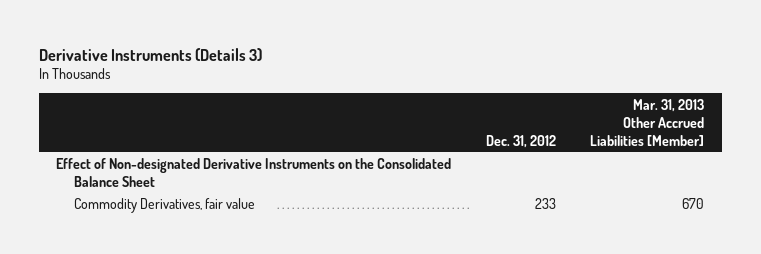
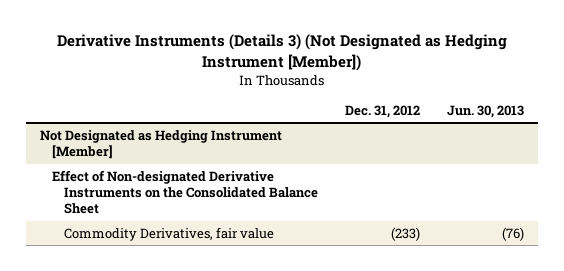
- Derivative Instruments (Details 3)
+ Derivative Instruments (Details 3) (Not Designated as Hedging Instrument [Member])
- | Dec. 31, 2012 | Mar. 31, 2013 Other Accrued Liabilities [Member]
+ | Dec. 31, 2012 | Jun. 30, 2013
+ Not Designated as Hedging Instrument [Member]
- Commodity Derivatives, fair value | 233 | 670
+ Commodity Derivatives, fair value | (233) | (76)

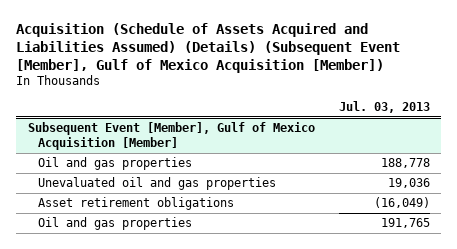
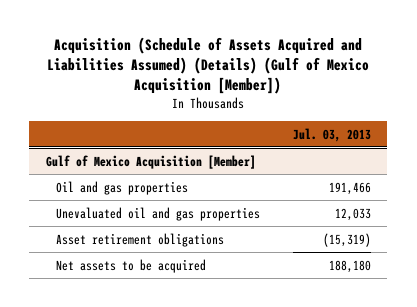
- Acquisition (Schedule of Assets Acquired and Liabilities Assumed) (Details) (Subsequent Event [Member], Gulf of Mexico Acquisition [Member])
+ Acquisition (Schedule of Assets Acquired and Liabilities Assumed) (Details) (Gulf of Mexico Acquisition [Member])
- Subsequent Event [Member], Gulf of Mexico Acquisition [Member]
- Oil and gas properties | 188,778
- Unevaluated oil and gas properties | 19,036
- Asset retirement obligations | (16,049)
- Oil and gas properties | 191,765
+ Gulf of Mexico Acquisition [Member]
+ Oil and gas properties | 191,466
+ Unevaluated oil and gas properties | 12,033
+ Asset retirement obligations | (15,319)
+ Net assets to be acquired | 188,180

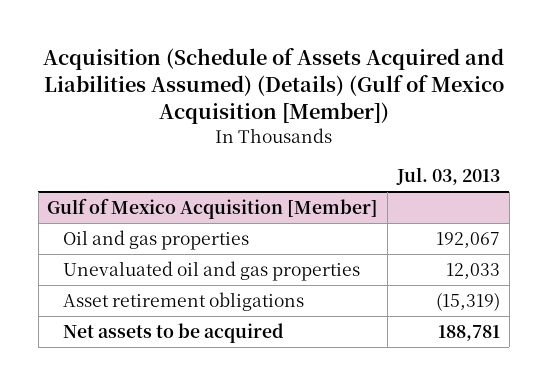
@ Gulf of Mexico Acquisition [Member]
- Oil and gas properties | 191,466
+ Oil and gas properties | 192,067
- Net assets to be acquired | 188,180
+ Net assets to be acquired | 188,781

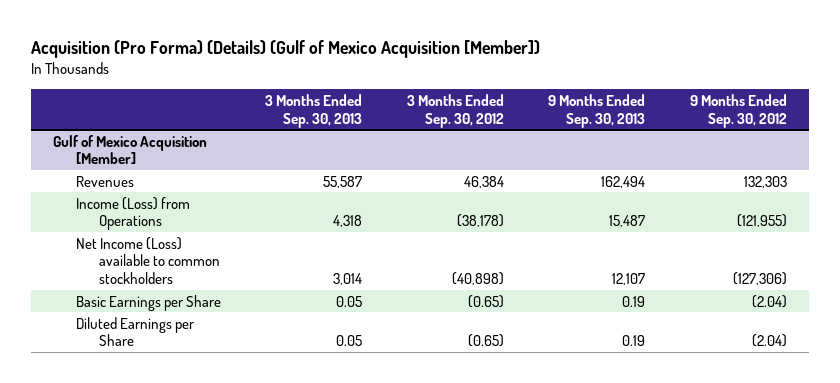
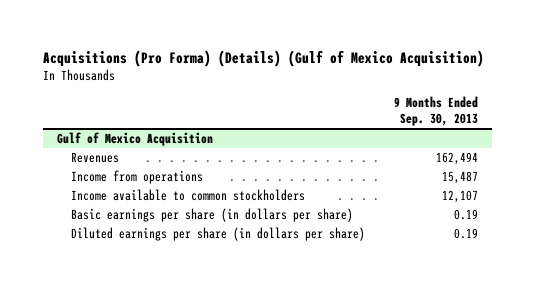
- Acquisition (Pro Forma) (Details) (Gulf of Mexico Acquisition [Member])
+ Acquisitions (Pro Forma) (Details) (Gulf of Mexico Acquisition)
- | 3 Months Ended Sep. 30, 2013 | 3 Months Ended Sep. 30, 2012 | 9 Months Ended Sep. 30, 2013 | 9 Months Ended Sep. 30, 2012
+ | 9 Months Ended Sep. 30, 2013
- Gulf of Mexico Acquisition [Member]
+ Gulf of Mexico Acquisition
- Income (Loss) from Operations | 4,318 | (38,178) | 15,487 | (121,955)
- Net Income (Loss) available to common stockholders | 3,014 | (40,898) | 12,107 | (127,306)
- Basic Earnings per Share | 0.05 | (0.65) | 0.19 | (2.04)
- Diluted Earnings per Share | 0.05 | (0.65) | 0.19 | (2.04)
+ Income from operations | 15,487
+ Income available to common stockholders | 12,107
+ Basic earnings per share (in dollars per share) | 0.19
+ Diluted earnings per share (in dollars per share) | 0.19

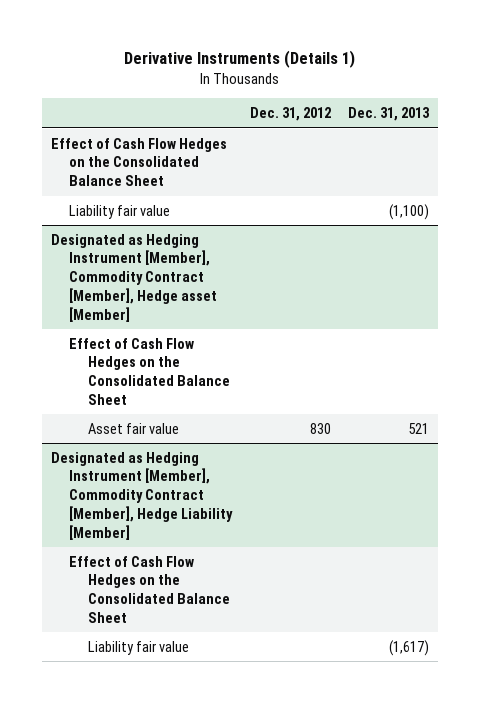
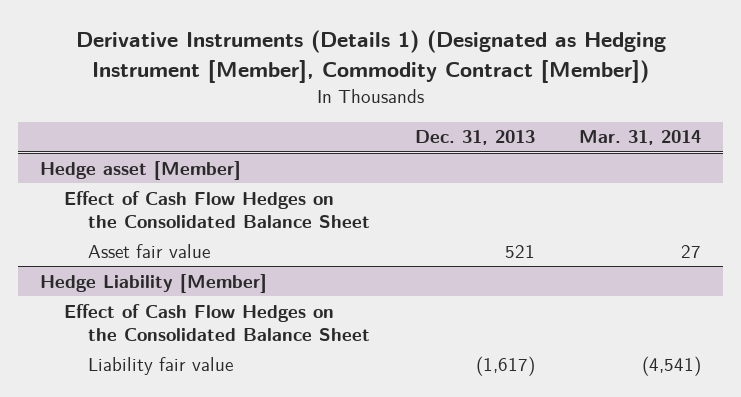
- Derivative Instruments (Details 1)
+ Derivative Instruments (Details 1) (Designated as Hedging Instrument [Member], Commodity Contract [Member])
- | Dec. 31, 2012 | Dec. 31, 2013
+ | Dec. 31, 2013 | Mar. 31, 2014
- Effect of Cash Flow Hedges on the Consolidated Balance Sheet
- Liability fair value | | (1,100)
- Designated as Hedging Instrument [Member], Commodity Contract [Member], Hedge asset [Member]
+ Hedge asset [Member]
- Designated as Hedging Instrument [Member], Commodity Contract [Member], Hedge Liability [Member]
+ Hedge Liability [Member]

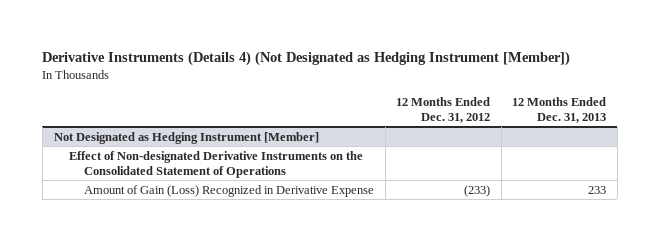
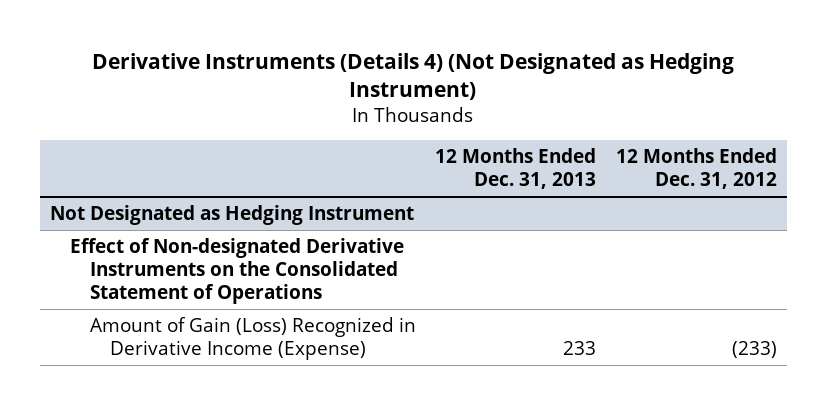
- Derivative Instruments (Details 4) (Not Designated as Hedging Instrument [Member])
+ Derivative Instruments (Details 4) (Not Designated as Hedging Instrument)
- | 12 Months Ended Dec. 31, 2012 | 12 Months Ended Dec. 31, 2013
+ | 12 Months Ended Dec. 31, 2013 | 12 Months Ended Dec. 31, 2012
- Not Designated as Hedging Instrument [Member]
+ Not Designated as Hedging Instrument
- Amount of Gain (Loss) Recognized in Derivative Expense | (233) | 233
+ Amount of Gain (Loss) Recognized in Derivative Income (Expense) | 233 | (233)

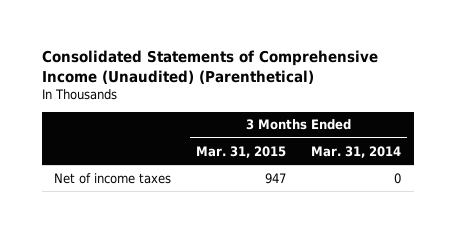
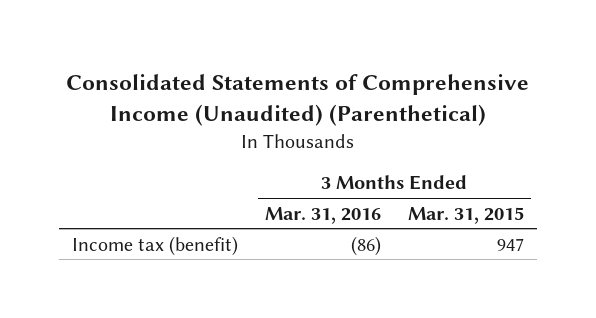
- | 3 Months Ended Mar. 31, 2015 | 3 Months Ended Mar. 31, 2014
+ | 3 Months Ended Mar. 31, 2016 | 3 Months Ended Mar. 31, 2015
- Net of income taxes | 947 | 0
+ Income tax (benefit) | (86) | 947

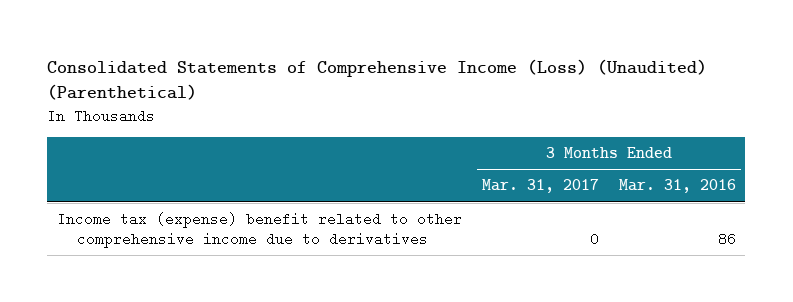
- Consolidated Statements of Comprehensive Income (Unaudited) (Parenthetical)
+ Consolidated Statements of Comprehensive Income (Loss) (Unaudited) (Parenthetical)
- | 3 Months Ended Mar. 31, 2016 | 3 Months Ended Mar. 31, 2015
+ | 3 Months Ended Mar. 31, 2017 | 3 Months Ended Mar. 31, 2016
- Income tax (benefit) | (86) | 947
+ Income tax (expense) benefit related to other comprehensive income due to derivatives | 0 | 86

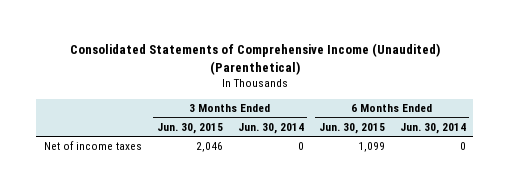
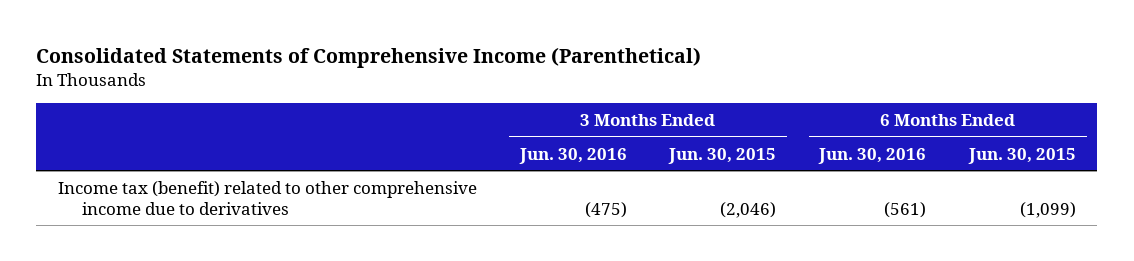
- Consolidated Statements of Comprehensive Income (Unaudited) (Parenthetical)
+ Consolidated Statements of Comprehensive Income (Parenthetical)
- | 3 Months Ended Jun. 30, 2015 | 3 Months Ended Jun. 30, 2014 | 6 Months Ended Jun. 30, 2015 | 6 Months Ended Jun. 30, 2014
+ | 3 Months Ended Jun. 30, 2016 | 3 Months Ended Jun. 30, 2015 | 6 Months Ended Jun. 30, 2016 | 6 Months Ended Jun. 30, 2015
- Net of income taxes | 2,046 | 0 | 1,099 | 0
+ Income tax (benefit) related to other comprehensive income due to derivatives | (475) | (2,046) | (561) | (1,099)

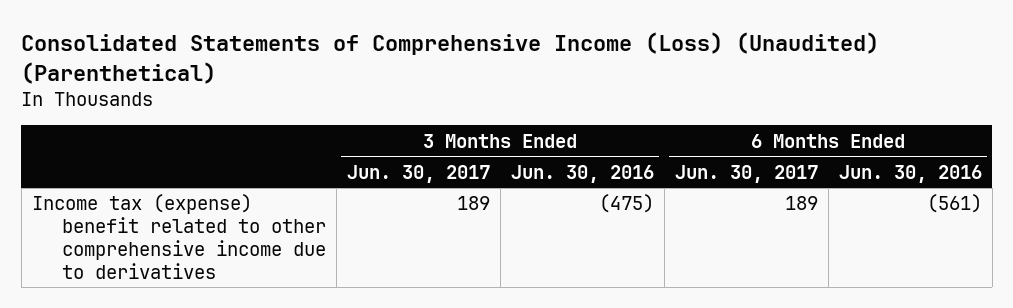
- Consolidated Statements of Comprehensive Income (Parenthetical)
+ Consolidated Statements of Comprehensive Income (Loss) (Unaudited) (Parenthetical)
- | 3 Months Ended Jun. 30, 2016 | 3 Months Ended Jun. 30, 2015 | 6 Months Ended Jun. 30, 2016 | 6 Months Ended Jun. 30, 2015
+ | 3 Months Ended Jun. 30, 2017 | 3 Months Ended Jun. 30, 2016 | 6 Months Ended Jun. 30, 2017 | 6 Months Ended Jun. 30, 2016
- Income tax (benefit) related to other comprehensive income due to derivatives | (475) | (2,046) | (561) | (1,099)
+ Income tax (expense) benefit related to other comprehensive income due to derivatives | 189 | (475) | 189 | (561)

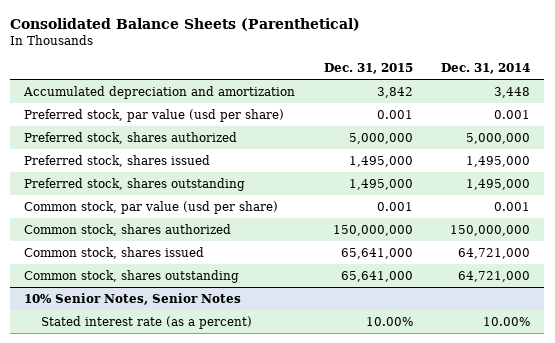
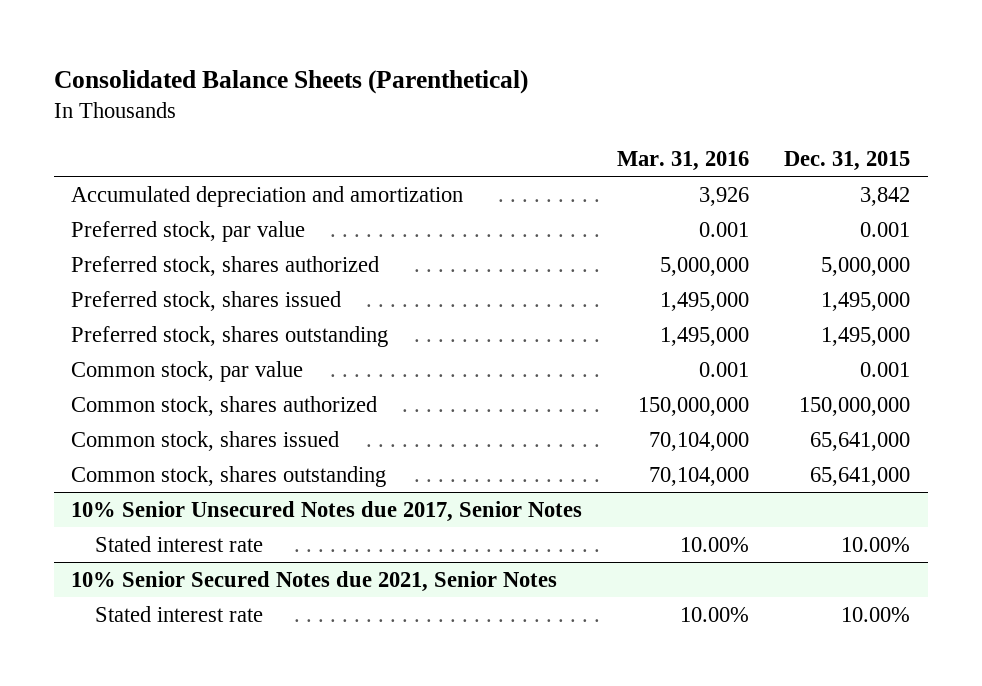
- | Dec. 31, 2015 | Dec. 31, 2014
+ | Mar. 31, 2016 | Dec. 31, 2015
- Preferred stock, par value (usd per share) | 0.001 | 0.001
+ Preferred stock, par value | 0.001 | 0.001
- Common stock, par value (usd per share) | 0.001 | 0.001
+ Common stock, par value | 0.001 | 0.001
- 10% Senior Notes, Senior Notes
- Stated interest rate (as a percent) | 10.00% | 10.00%
+ 10% Senior Unsecured Notes due 2017, Senior Notes
+ Stated interest rate | 10.00% | 10.00%
+ 10% Senior Secured Notes due 2021, Senior Notes
+ Stated interest rate | 10.00% | 10.00%

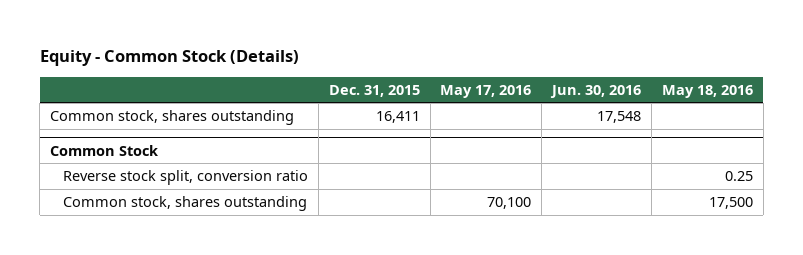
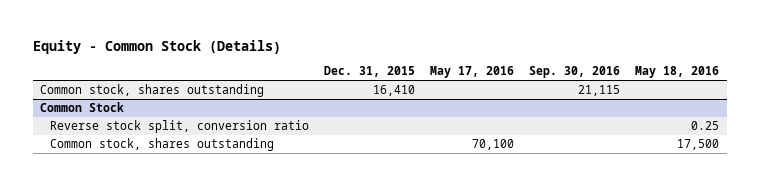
- | Dec. 31, 2015 | May 17, 2016 | Jun. 30, 2016 | May 18, 2016
+ | Dec. 31, 2015 | May 17, 2016 | Sep. 30, 2016 | May 18, 2016
- Common stock, shares outstanding | 16,411 | | 17,548 |
+ Common stock, shares outstanding | 16,410 | | 21,115 |

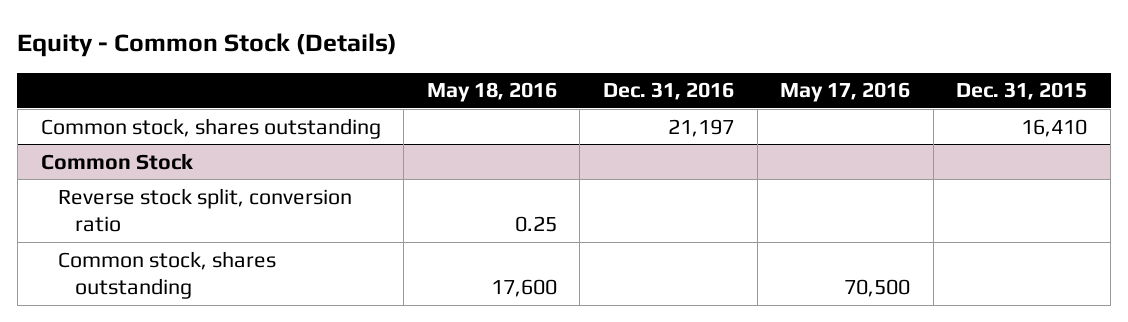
- | Dec. 31, 2015 | May 17, 2016 | Sep. 30, 2016 | May 18, 2016
+ | May 18, 2016 | Dec. 31, 2016 | May 17, 2016 | Dec. 31, 2015
@ Common Stock
- Common stock, shares outstanding | | 70,100 | | 17,500
+ Common stock, shares outstanding | 17,600 | | 70,500 |

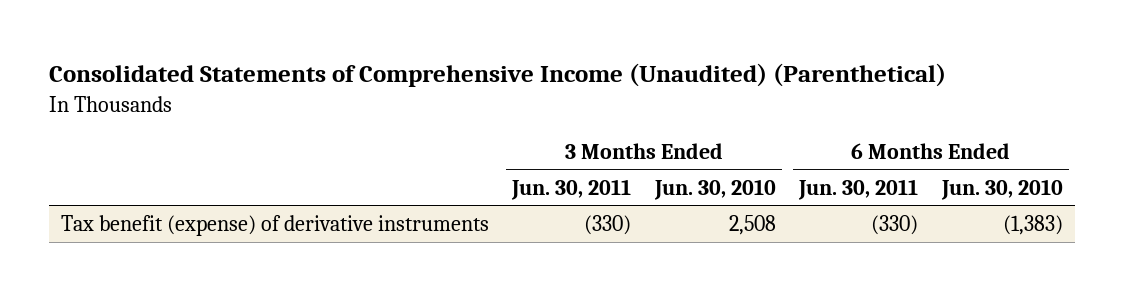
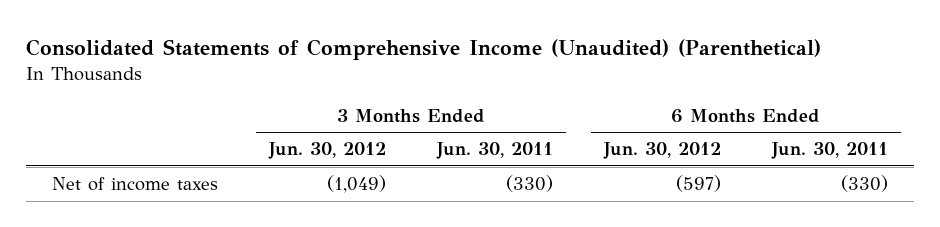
- | 3 Months Ended Jun. 30, 2011 | 3 Months Ended Jun. 30, 2010 | 6 Months Ended Jun. 30, 2011 | 6 Months Ended Jun. 30, 2010
+ | 3 Months Ended Jun. 30, 2012 | 3 Months Ended Jun. 30, 2011 | 6 Months Ended Jun. 30, 2012 | 6 Months Ended Jun. 30, 2011
- Tax benefit (expense) of derivative instruments | (330) | 2,508 | (330) | (1,383)
+ Net of income taxes | (1,049) | (330) | (597) | (330)

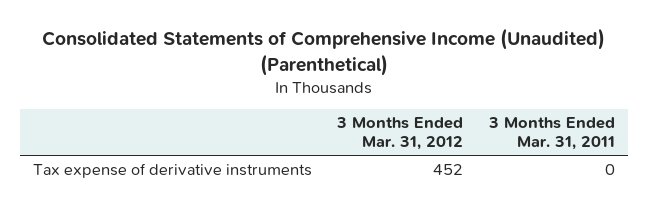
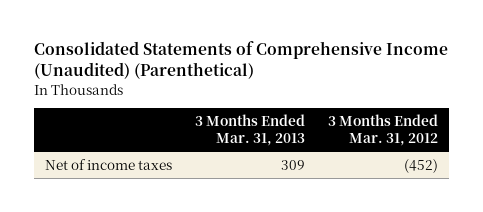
- | 3 Months Ended Mar. 31, 2012 | 3 Months Ended Mar. 31, 2011
+ | 3 Months Ended Mar. 31, 2013 | 3 Months Ended Mar. 31, 2012
- Tax expense of derivative instruments | 452 | 0
+ Net of income taxes | 309 | (452)

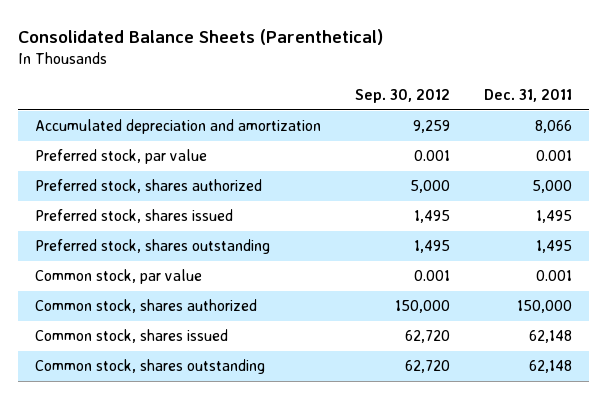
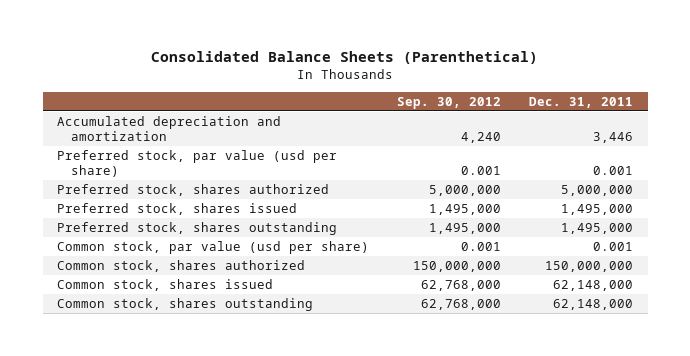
- Accumulated depreciation and amortization | 9,259 | 8,066
- Preferred stock, par value | 0.001 | 0.001
- Preferred stock, shares authorized | 5,000 | 5,000
- Preferred stock, shares issued | 1,495 | 1,495
- Preferred stock, shares outstanding | 1,495 | 1,495
- Common stock, par value | 0.001 | 0.001
- Common stock, shares authorized | 150,000 | 150,000
- Common stock, shares issued | 62,720 | 62,148
- Common stock, shares outstanding | 62,720 | 62,148
+ Accumulated depreciation and amortization | 4,240 | 3,446
+ Preferred stock, par value (usd per share) | 0.001 | 0.001
+ Preferred stock, shares authorized | 5,000,000 | 5,000,000
+ Preferred stock, shares issued | 1,495,000 | 1,495,000
+ Preferred stock, shares outstanding | 1,495,000 | 1,495,000
+ Common stock, par value (usd per share) | 0.001 | 0.001
+ Common stock, shares authorized | 150,000,000 | 150,000,000
+ Common stock, shares issued | 62,768,000 | 62,148,000
+ Common stock, shares outstanding | 62,768,000 | 62,148,000

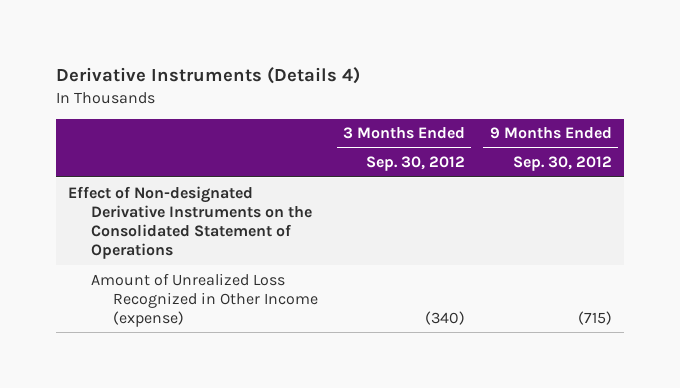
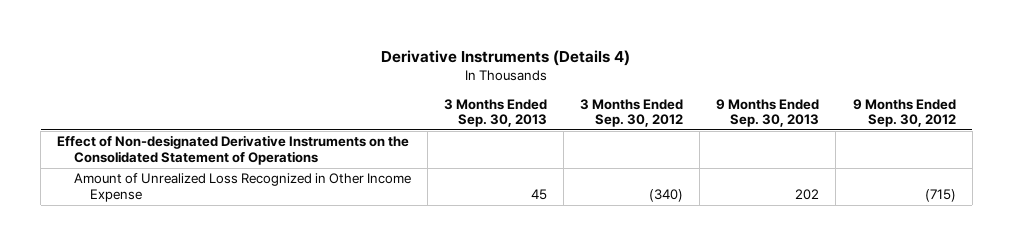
- | 3 Months Ended Sep. 30, 2012 | 9 Months Ended Sep. 30, 2012
+ | 3 Months Ended Sep. 30, 2013 | 3 Months Ended Sep. 30, 2012 | 9 Months Ended Sep. 30, 2013 | 9 Months Ended Sep. 30, 2012
- Amount of Unrealized Loss Recognized in Other Income (expense) | (340) | (715)
+ Amount of Unrealized Loss Recognized in Other Income Expense | 45 | (340) | 202 | (715)

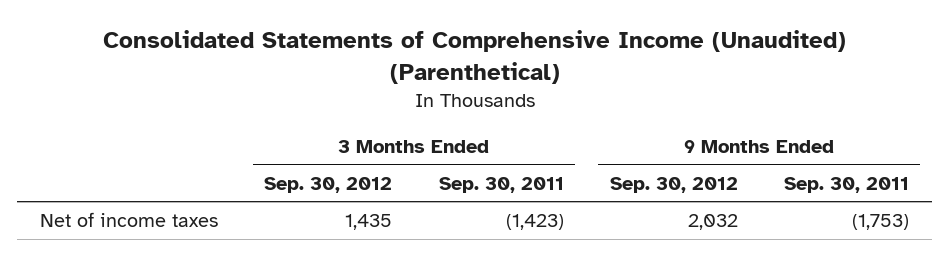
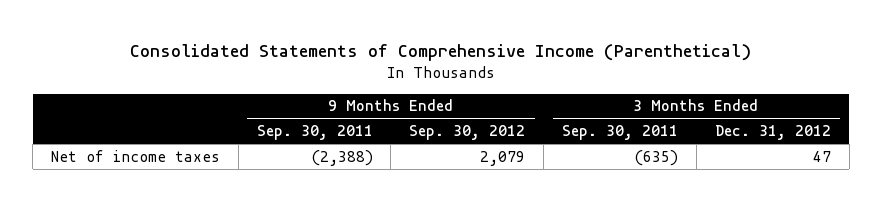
- Consolidated Statements of Comprehensive Income (Unaudited) (Parenthetical)
+ Consolidated Statements of Comprehensive Income (Parenthetical)
- | 3 Months Ended Sep. 30, 2012 | 3 Months Ended Sep. 30, 2011 | 9 Months Ended Sep. 30, 2012 | 9 Months Ended Sep. 30, 2011
+ | 9 Months Ended Sep. 30, 2011 | 9 Months Ended Sep. 30, 2012 | 3 Months Ended Sep. 30, 2011 | 3 Months Ended Dec. 31, 2012
- Net of income taxes | 1,435 | (1,423) | 2,032 | (1,753)
+ Net of income taxes | (2,388) | 2,079 | (635) | 47

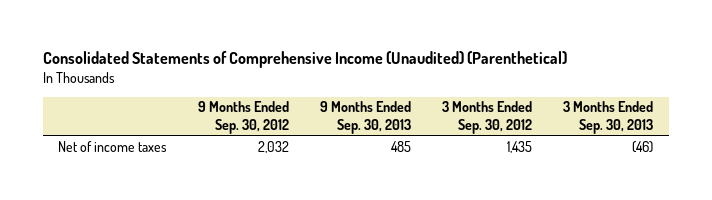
- Consolidated Statements of Comprehensive Income (Parenthetical)
+ Consolidated Statements of Comprehensive Income (Unaudited) (Parenthetical)
- | 9 Months Ended Sep. 30, 2011 | 9 Months Ended Sep. 30, 2012 | 3 Months Ended Sep. 30, 2011 | 3 Months Ended Dec. 31, 2012
+ | 9 Months Ended Sep. 30, 2012 | 9 Months Ended Sep. 30, 2013 | 3 Months Ended Sep. 30, 2012 | 3 Months Ended Sep. 30, 2013
- Net of income taxes | (2,388) | 2,079 | (635) | 47
+ Net of income taxes | 2,032 | 485 | 1,435 | (46)

